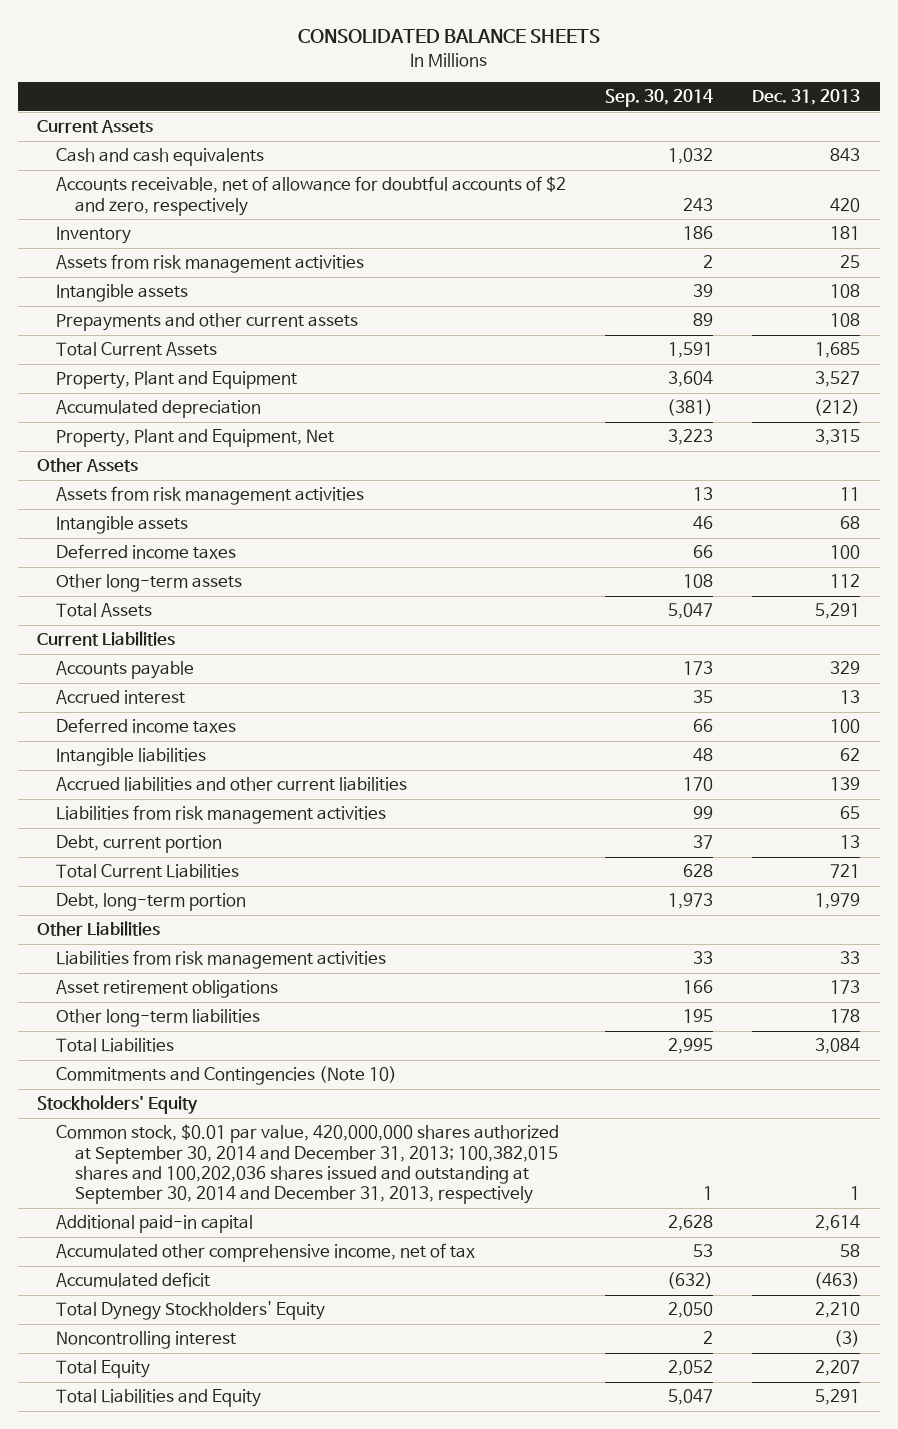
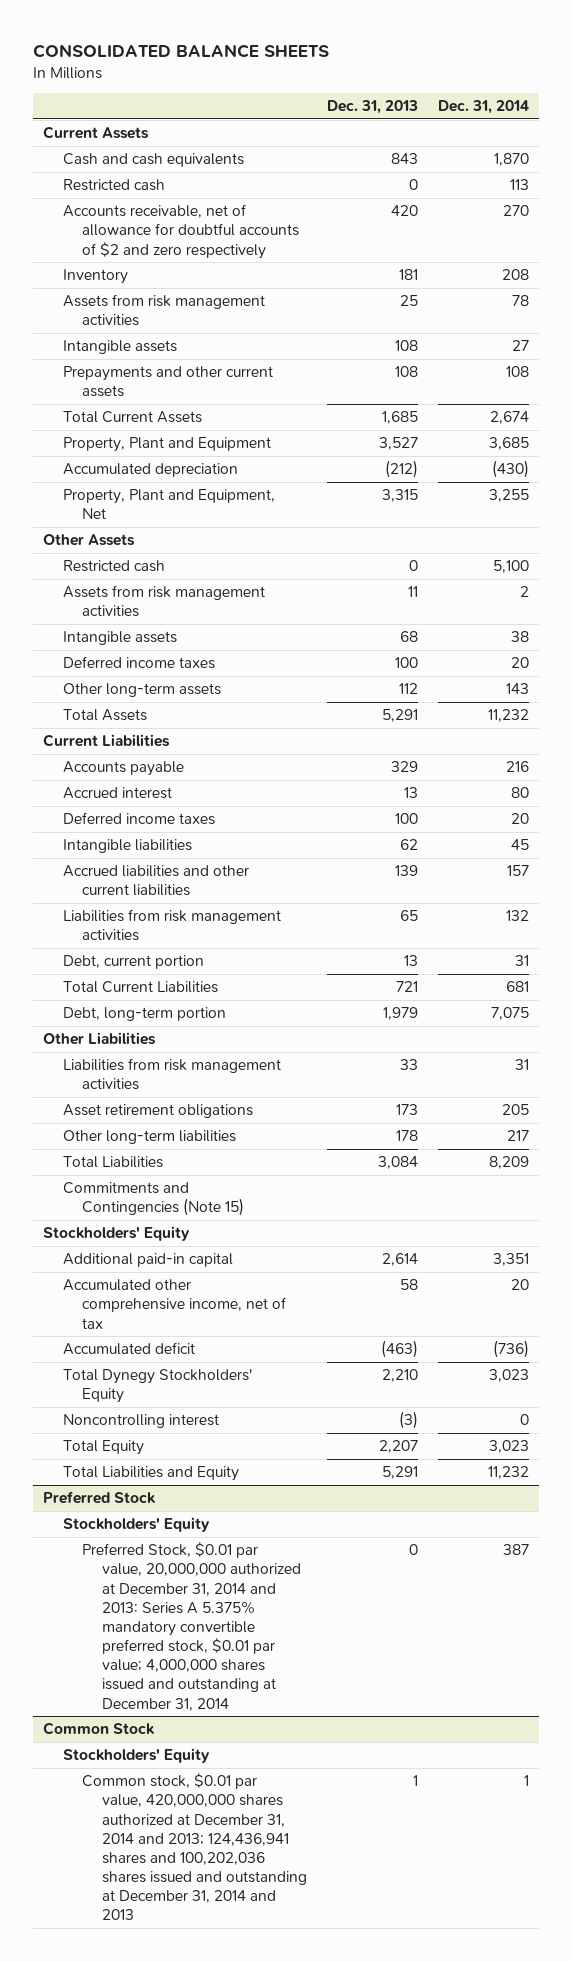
- | Sep. 30, 2014 | Dec. 31, 2013
+ | Dec. 31, 2013 | Dec. 31, 2014
- Accounts receivable, net of allowance for doubtful accounts of $2 and zero, respectively | 243 | 420
+ Restricted cash | 0 | 113
+ Accounts receivable, net of allowance for doubtful accounts of $2 and zero respectively | 420 | 270
+ Restricted cash | 0 | 5,100
- Commitments and Contingencies (Note 10)
+ Commitments and Contingencies (Note 15)
- Common stock, $0.01 par value, 420,000,000 shares authorized at September 30, 2014 and December 31, 2013; 100,382,015 shares and 100,202,036 shares issued and outstanding at September 30, 2014 and December 31, 2013, respectively | 1 | 1
+ Preferred Stock
+ Stockholders' Equity
+ Preferred Stock, $0.01 par value, 20,000,000 authorized at December 31, 2014 and 2013: Series A 5.375% mandatory convertible preferred stock, $0.01 par value; 4,000,000 shares issued and outstanding at December 31, 2014 | 0 | 387
+ Common Stock
+ Stockholders' Equity
+ Common stock, $0.01 par value, 420,000,000 shares authorized at December 31, 2014 and 2013; 124,436,941 shares and 100,202,036 shares issued and outstanding at December 31, 2014 and 2013 | 1 | 1

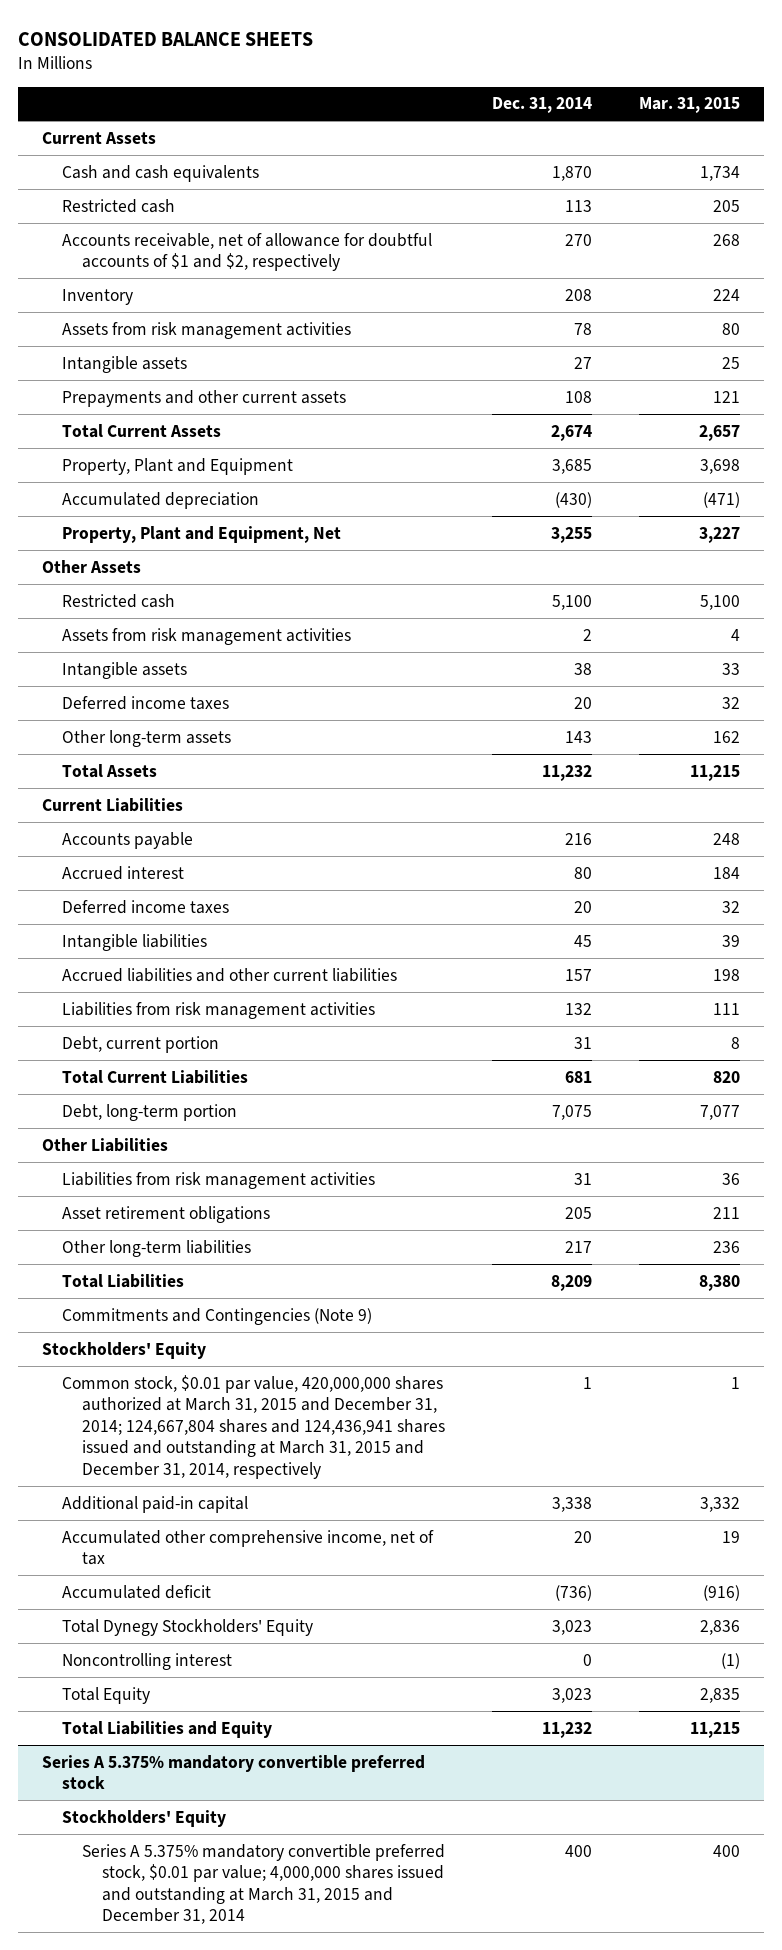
- | Dec. 31, 2013 | Dec. 31, 2014
+ | Dec. 31, 2014 | Mar. 31, 2015
- Accounts receivable, net of allowance for doubtful accounts of $2 and zero respectively | 420 | 270
+ Accounts receivable, net of allowance for doubtful accounts of $1 and $2, respectively | 270 | 268
- Commitments and Contingencies (Note 15)
+ Commitments and Contingencies (Note 9)
- Additional paid-in capital | 2,614 | 3,351
+ Common stock, $0.01 par value, 420,000,000 shares authorized at March 31, 2015 and December 31, 2014; 124,667,804 shares and 124,436,941 shares issued and outstanding at March 31, 2015 and December 31, 2014, respectively | 1 | 1
+ Additional paid-in capital | 3,338 | 3,332
- Preferred Stock
- Stockholders' Equity
- Preferred Stock, $0.01 par value, 20,000,000 authorized at December 31, 2014 and 2013: Series A 5.375% mandatory convertible preferred stock, $0.01 par value; 4,000,000 shares issued and outstanding at December 31, 2014 | 0 | 387
- Common Stock
+ Series A 5.375% mandatory convertible preferred stock
- Common stock, $0.01 par value, 420,000,000 shares authorized at December 31, 2014 and 2013; 124,436,941 shares and 100,202,036 shares issued and outstanding at December 31, 2014 and 2013 | 1 | 1
+ Series A 5.375% mandatory convertible preferred stock, $0.01 par value; 4,000,000 shares issued and outstanding at March 31, 2015 and December 31, 2014 | 400 | 400

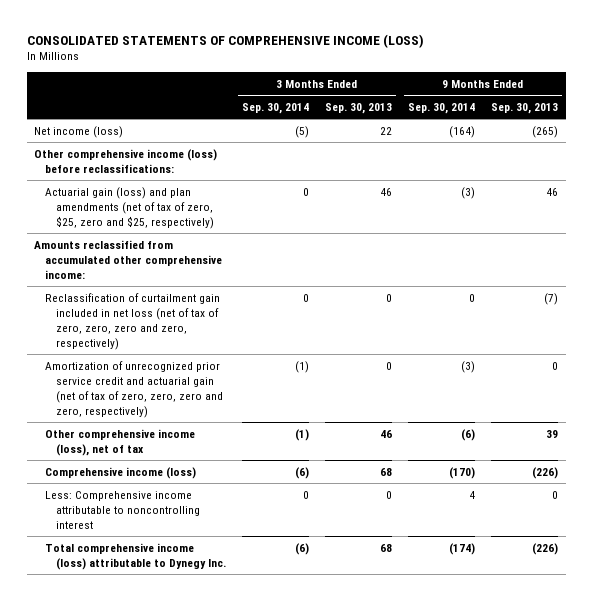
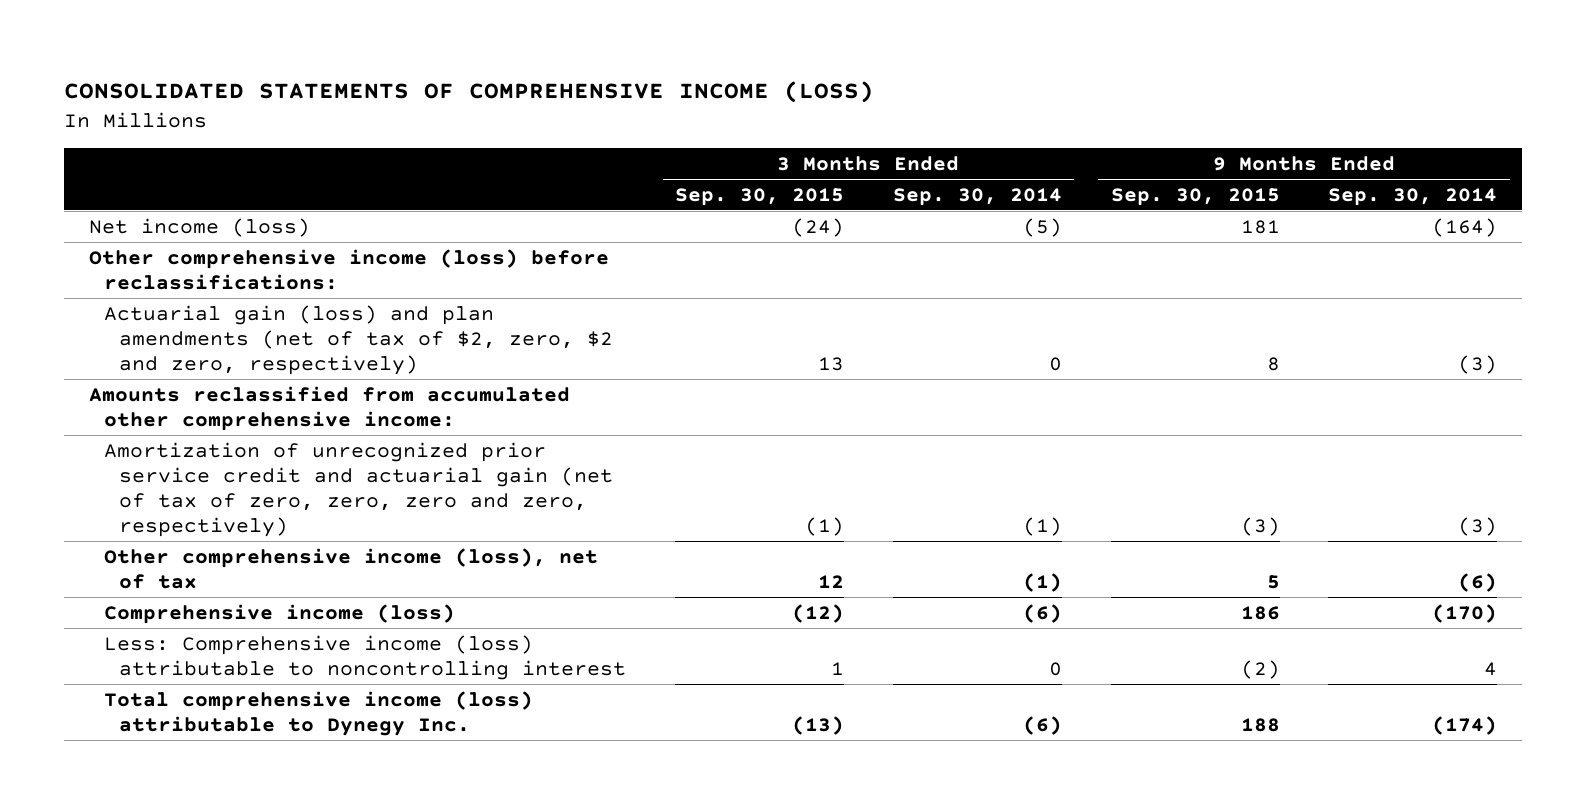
- | 3 Months Ended Sep. 30, 2014 | 3 Months Ended Sep. 30, 2013 | 9 Months Ended Sep. 30, 2014 | 9 Months Ended Sep. 30, 2013
+ | 3 Months Ended Sep. 30, 2015 | 3 Months Ended Sep. 30, 2014 | 9 Months Ended Sep. 30, 2015 | 9 Months Ended Sep. 30, 2014
- Actuarial gain (loss) and plan amendments (net of tax of zero, $25, zero and $25, respectively) | 0 | 46 | (3) | 46
+ Actuarial gain (loss) and plan amendments (net of tax of $2, zero, $2 and zero, respectively) | 13 | 0 | 8 | (3)
- Reclassification of curtailment gain included in net loss (net of tax of zero, zero, zero and zero, respectively) | 0 | 0 | 0 | (7)
- Less: Comprehensive income attributable to noncontrolling interest | 0 | 0 | 4 | 0
+ Less: Comprehensive income (loss) attributable to noncontrolling interest | 1 | 0 | (2) | 4

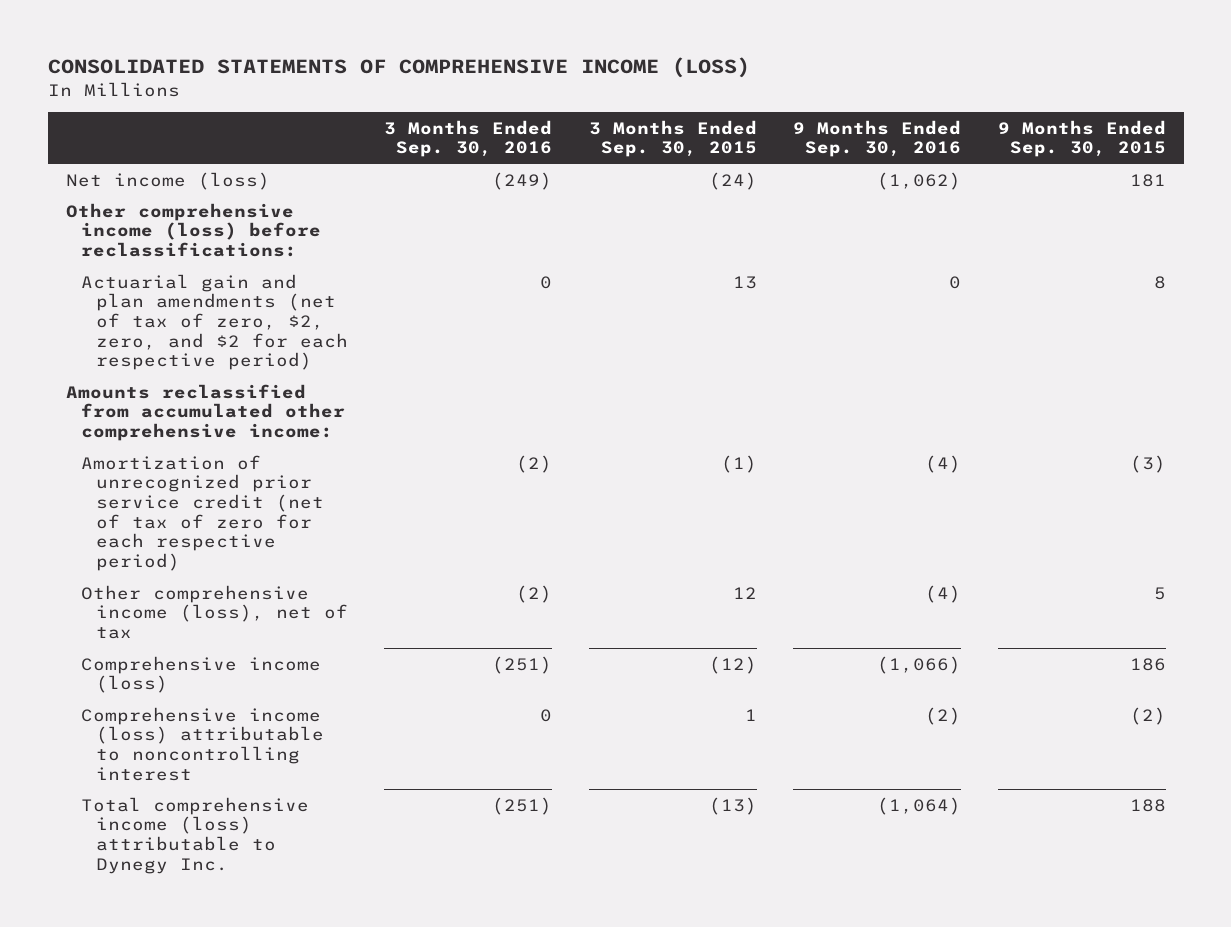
- | 3 Months Ended Sep. 30, 2015 | 3 Months Ended Sep. 30, 2014 | 9 Months Ended Sep. 30, 2015 | 9 Months Ended Sep. 30, 2014
+ | 3 Months Ended Sep. 30, 2016 | 3 Months Ended Sep. 30, 2015 | 9 Months Ended Sep. 30, 2016 | 9 Months Ended Sep. 30, 2015
- Actuarial gain (loss) and plan amendments (net of tax of $2, zero, $2 and zero, respectively) | 13 | 0 | 8 | (3)
+ Actuarial gain and plan amendments (net of tax of zero, $2, zero, and $2 for each respective period) | 0 | 13 | 0 | 8
- Amortization of unrecognized prior service credit and actuarial gain (net of tax of zero, zero, zero and zero, respectively) | (1) | (1) | (3) | (3)
+ Amortization of unrecognized prior service credit (net of tax of zero for each respective period) | (2) | (1) | (4) | (3)
- Less: Comprehensive income (loss) attributable to noncontrolling interest | 1 | 0 | (2) | 4
+ Comprehensive income (loss) attributable to noncontrolling interest | 0 | 1 | (2) | (2)

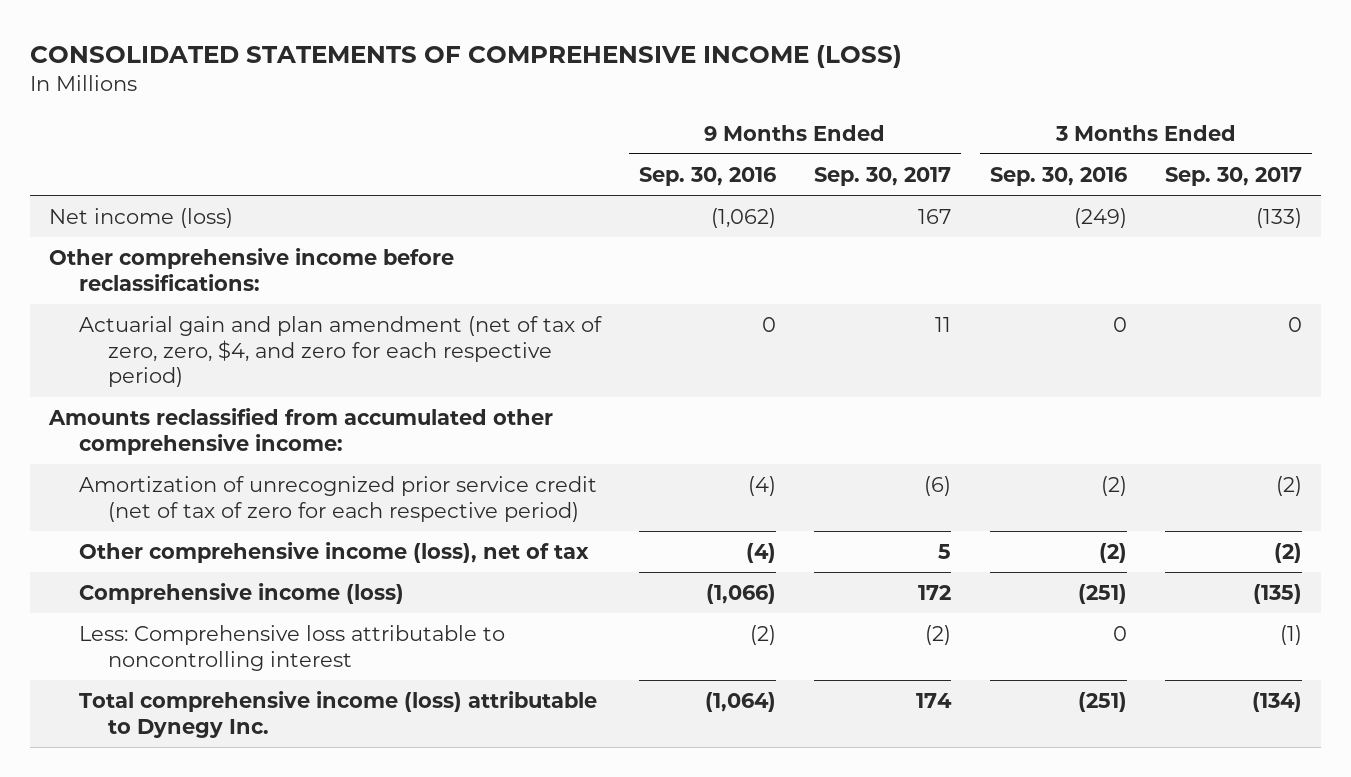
- | 3 Months Ended Sep. 30, 2016 | 3 Months Ended Sep. 30, 2015 | 9 Months Ended Sep. 30, 2016 | 9 Months Ended Sep. 30, 2015
+ | 9 Months Ended Sep. 30, 2016 | 9 Months Ended Sep. 30, 2017 | 3 Months Ended Sep. 30, 2016 | 3 Months Ended Sep. 30, 2017
- Other comprehensive income (loss) before reclassifications:
- Actuarial gain and plan amendments (net of tax of zero, $2, zero, and $2 for each respective period) | 0 | 13 | 0 | 8
+ Other comprehensive income before reclassifications:
+ Actuarial gain and plan amendment (net of tax of zero, zero, $4, and zero for each respective period) | 0 | 11 | 0 | 0
- Comprehensive income (loss) attributable to noncontrolling interest | 0 | 1 | (2) | (2)
+ Less: Comprehensive loss attributable to noncontrolling interest | (2) | (2) | 0 | (1)

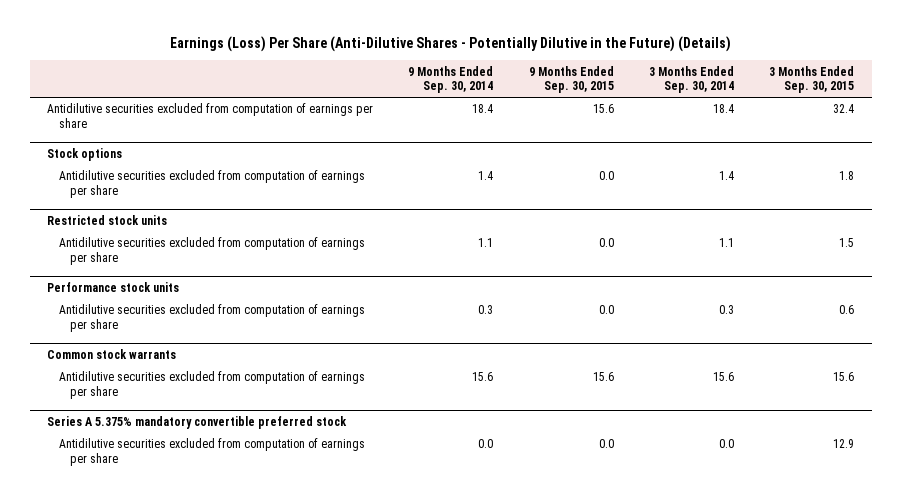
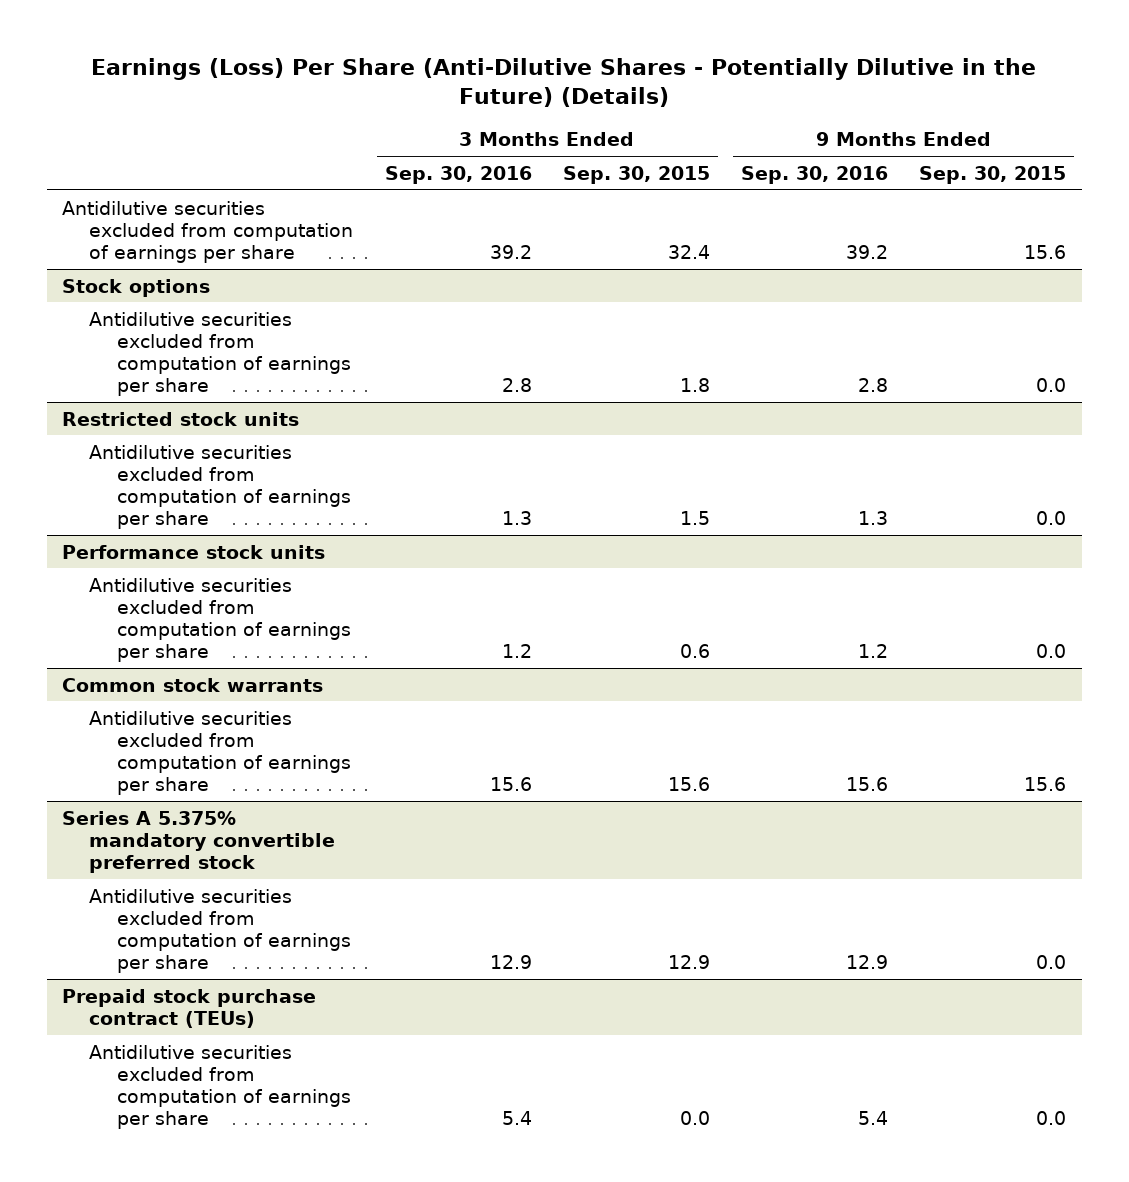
- | 9 Months Ended Sep. 30, 2014 | 9 Months Ended Sep. 30, 2015 | 3 Months Ended Sep. 30, 2014 | 3 Months Ended Sep. 30, 2015
+ | 3 Months Ended Sep. 30, 2016 | 3 Months Ended Sep. 30, 2015 | 9 Months Ended Sep. 30, 2016 | 9 Months Ended Sep. 30, 2015
+ Prepaid stock purchase contract (TEUs)
+ Antidilutive securities excluded from computation of earnings per share | 5.4 | 0.0 | 5.4 | 0.0

